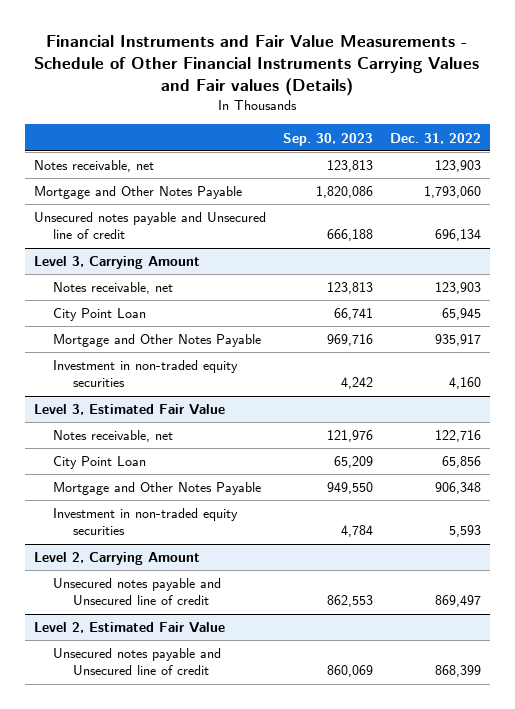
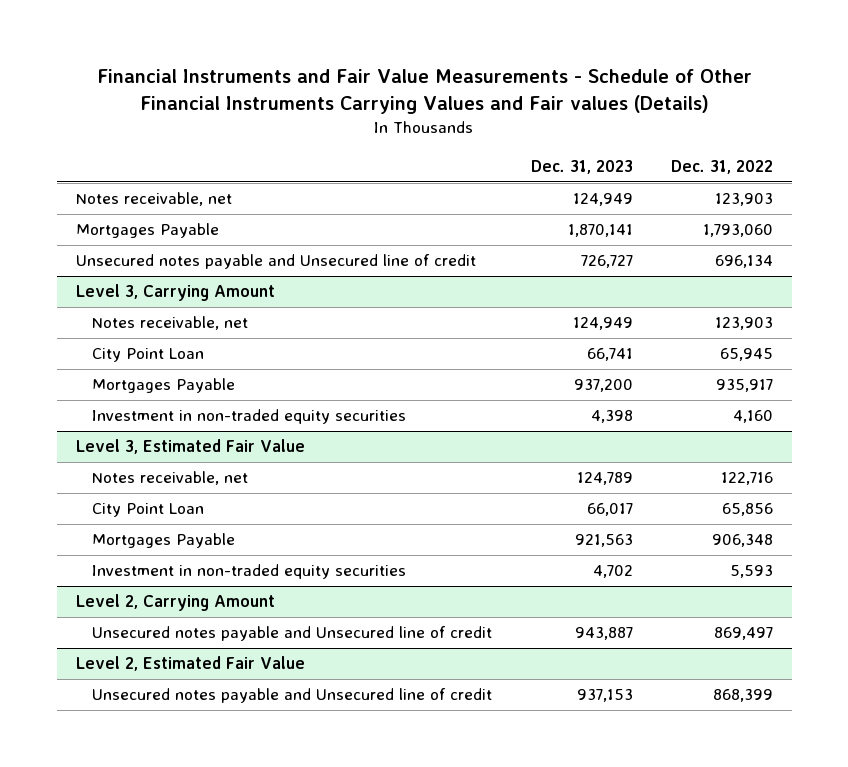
- | Sep. 30, 2023 | Dec. 31, 2022
+ | Dec. 31, 2023 | Dec. 31, 2022
- Mortgage and Other Notes Payable | 1,820,086 | 1,793,060
+ Mortgages Payable | 1,870,141 | 1,793,060
@ Level 3, Carrying Amount
- Mortgage and Other Notes Payable | 969,716 | 935,917
+ Mortgages Payable | 937,200 | 935,917
@ Level 3, Estimated Fair Value
- Mortgage and Other Notes Payable | 949,550 | 906,348
+ Mortgages Payable | 921,563 | 906,348

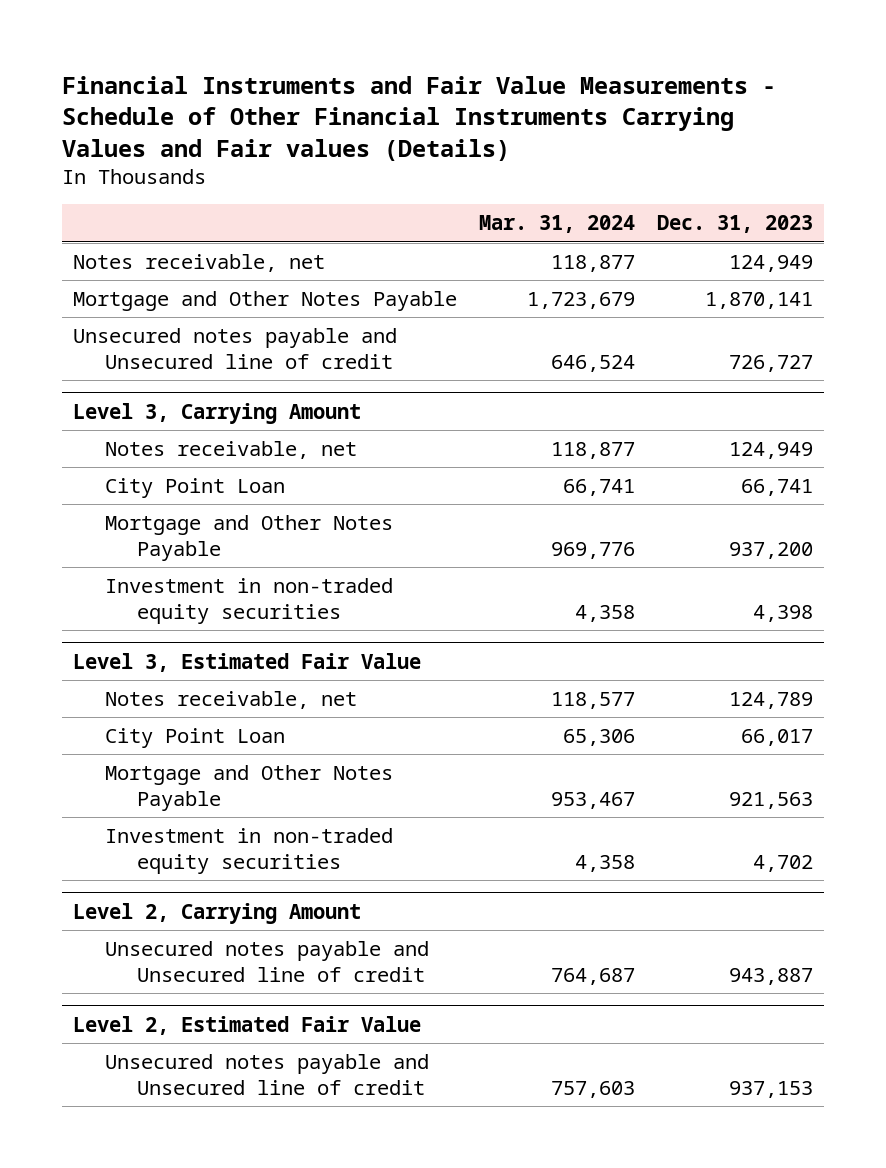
- | Dec. 31, 2023 | Dec. 31, 2022
+ | Mar. 31, 2024 | Dec. 31, 2023
- Mortgages Payable | 1,870,141 | 1,793,060
+ Mortgage and Other Notes Payable | 1,723,679 | 1,870,141
@ Level 3, Carrying Amount
- Mortgages Payable | 937,200 | 935,917
+ Mortgage and Other Notes Payable | 969,776 | 937,200
@ Level 3, Estimated Fair Value
- Mortgages Payable | 921,563 | 906,348
+ Mortgage and Other Notes Payable | 953,467 | 921,563

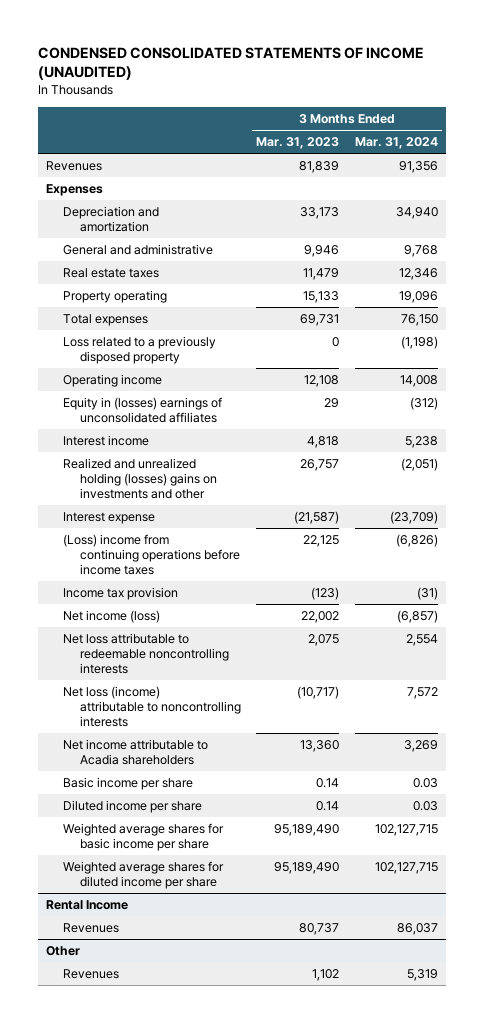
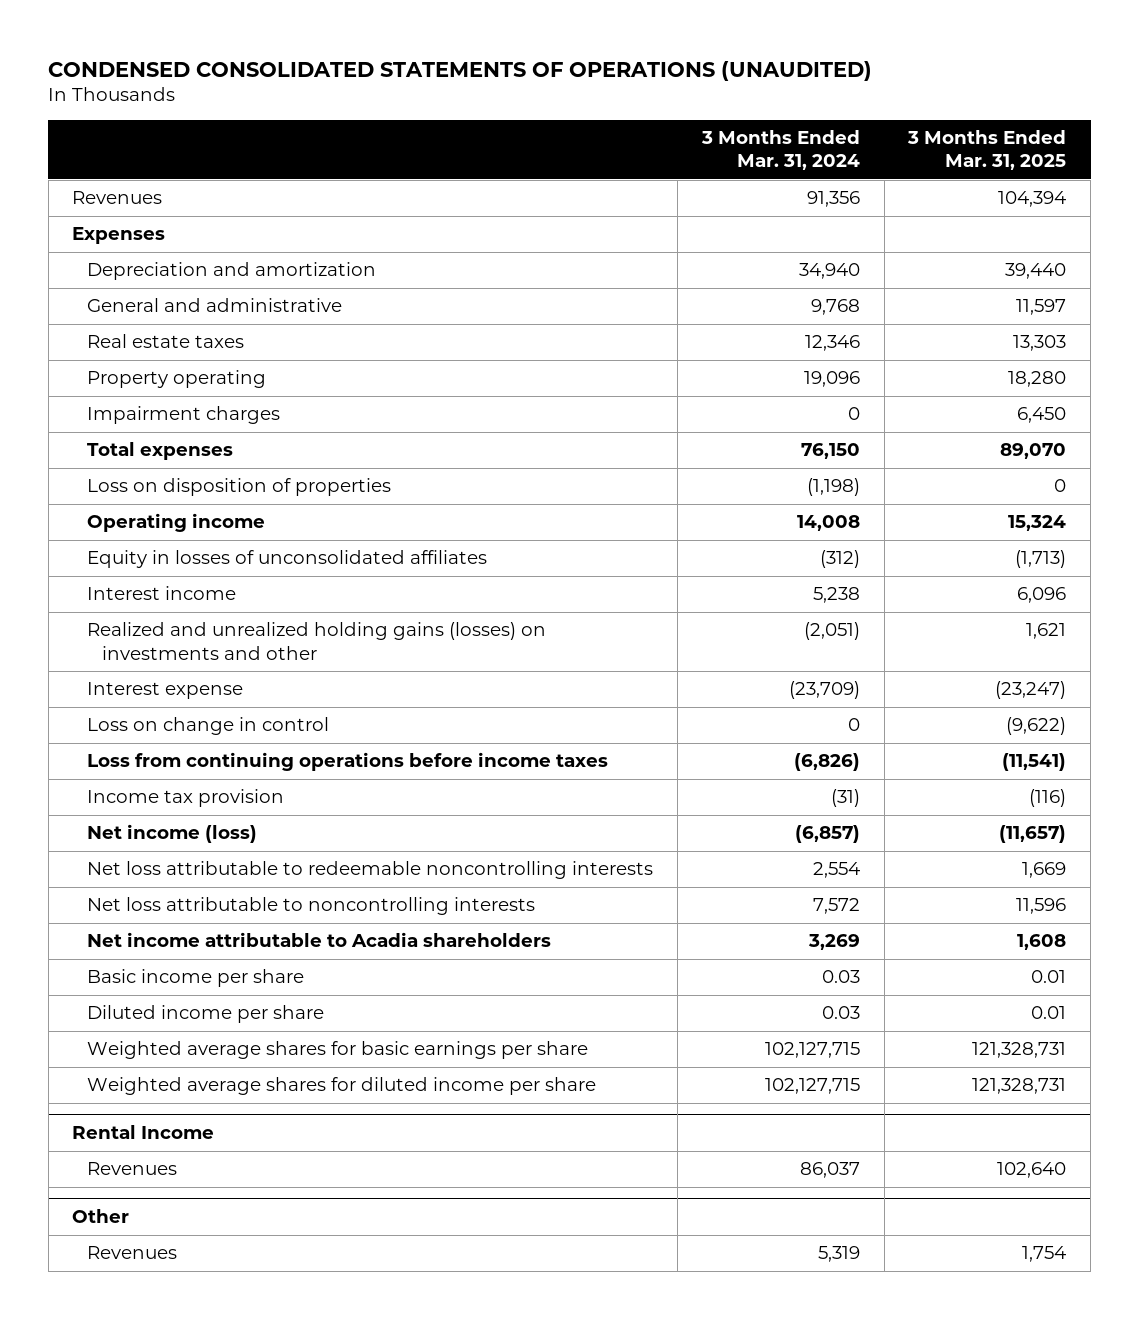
- CONDENSED CONSOLIDATED STATEMENTS OF INCOME (UNAUDITED)
+ CONDENSED CONSOLIDATED STATEMENTS OF OPERATIONS (UNAUDITED)
- | 3 Months Ended Mar. 31, 2023 | 3 Months Ended Mar. 31, 2024
+ | 3 Months Ended Mar. 31, 2024 | 3 Months Ended Mar. 31, 2025
+ Impairment charges | 0 | 6,450
- Loss related to a previously disposed property | 0 | (1,198)
+ Loss on disposition of properties | (1,198) | 0
- Equity in (losses) earnings of unconsolidated affiliates | 29 | (312)
+ Equity in losses of unconsolidated affiliates | (312) | (1,713)
- Realized and unrealized holding (losses) gains on investments and other | 26,757 | (2,051)
+ Realized and unrealized holding gains (losses) on investments and other | (2,051) | 1,621
- (Loss) income from continuing operations before income taxes | 22,125 | (6,826)
+ Loss on change in control | 0 | (9,622)
+ Loss from continuing operations before income taxes | (6,826) | (11,541)
- Net loss (income) attributable to noncontrolling interests | (10,717) | 7,572
+ Net loss attributable to noncontrolling interests | 7,572 | 11,596
- Weighted average shares for basic income per share | 95,189,490 | 102,127,715
+ Weighted average shares for basic earnings per share | 102,127,715 | 121,328,731

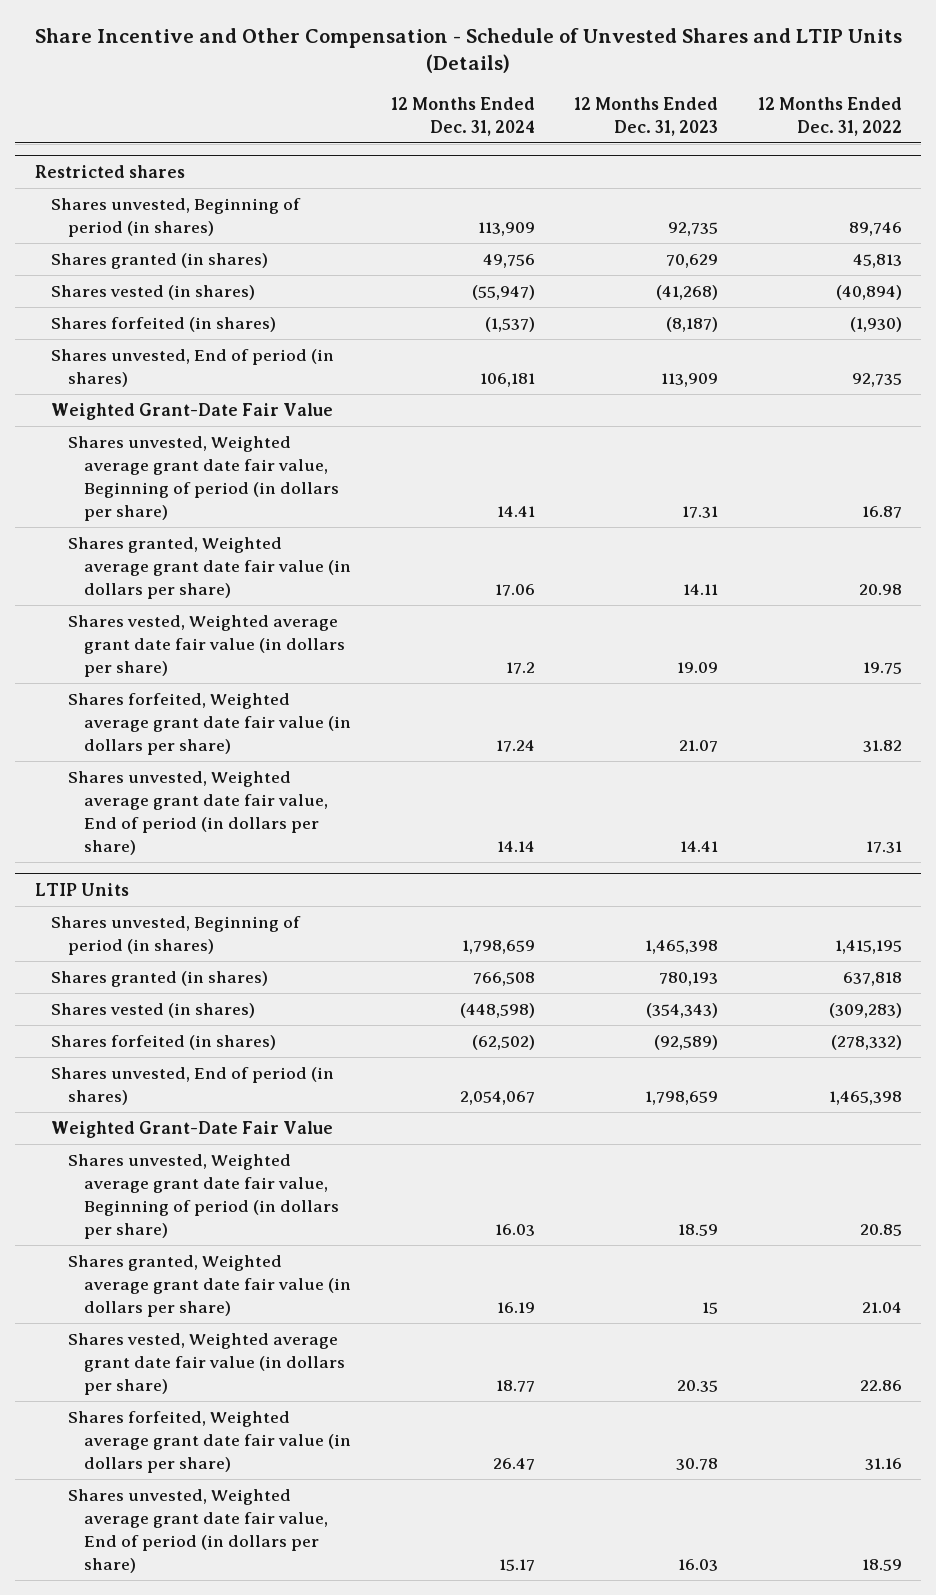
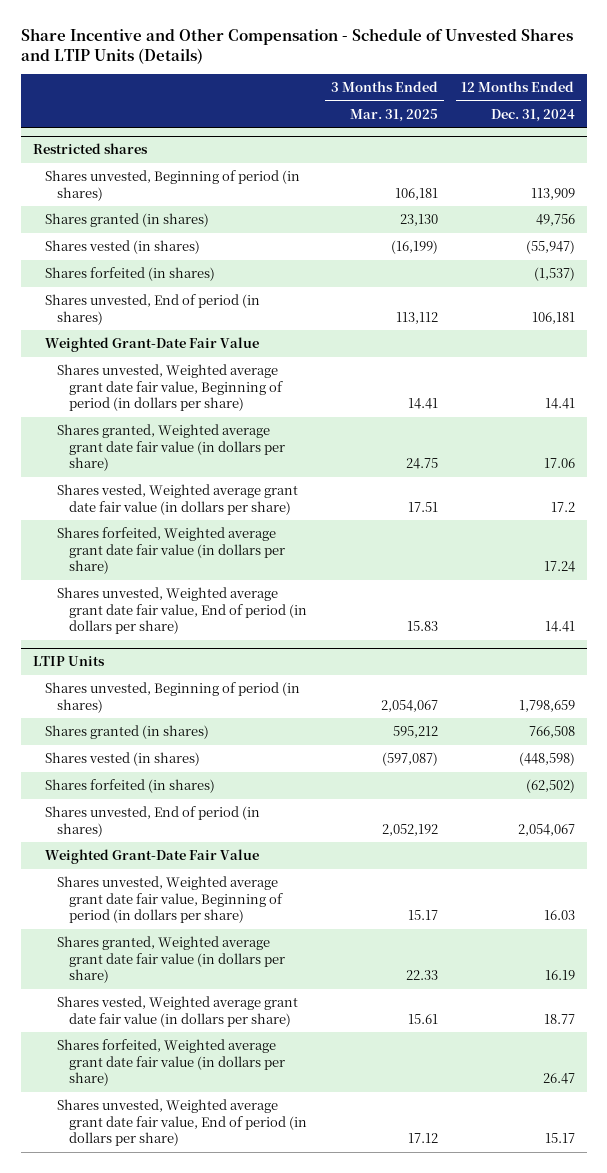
- | 12 Months Ended Dec. 31, 2024 | 12 Months Ended Dec. 31, 2023 | 12 Months Ended Dec. 31, 2022
+ | 3 Months Ended Mar. 31, 2025 | 12 Months Ended Dec. 31, 2024
@ Restricted shares
- Shares unvested, Weighted average grant date fair value, End of period (in dollars per share) | 14.14 | 14.41 | 17.31
+ Shares unvested, Weighted average grant date fair value, End of period (in dollars per share) | 15.83 | 14.41

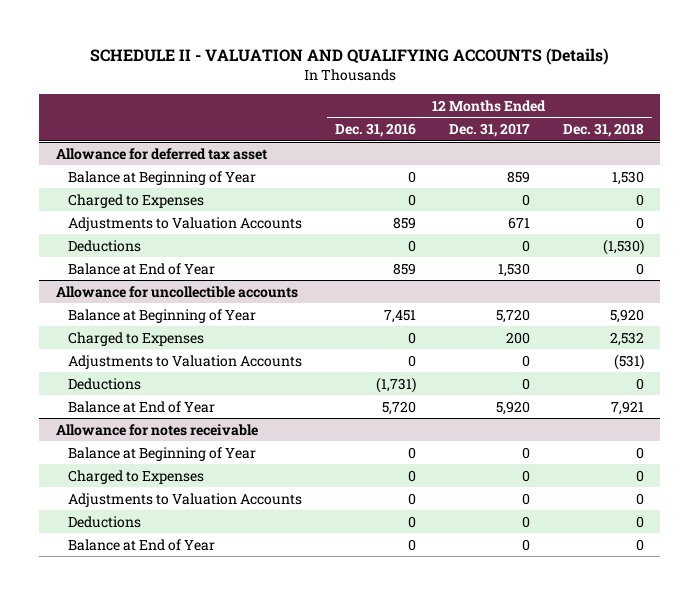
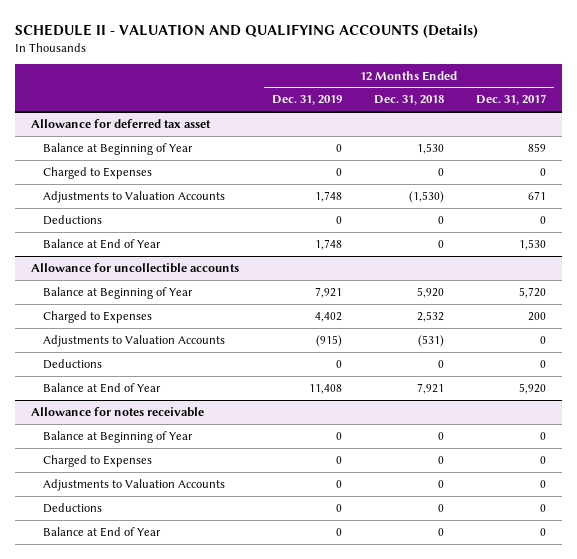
- | 12 Months Ended Dec. 31, 2016 | 12 Months Ended Dec. 31, 2017 | 12 Months Ended Dec. 31, 2018
+ | 12 Months Ended Dec. 31, 2019 | 12 Months Ended Dec. 31, 2018 | 12 Months Ended Dec. 31, 2017
@ Allowance for deferred tax asset
- Adjustments to Valuation Accounts | 859 | 671 | 0
- Deductions | 0 | 0 | (1,530)
+ Adjustments to Valuation Accounts | 1,748 | (1,530) | 671
+ Deductions | 0 | 0 | 0

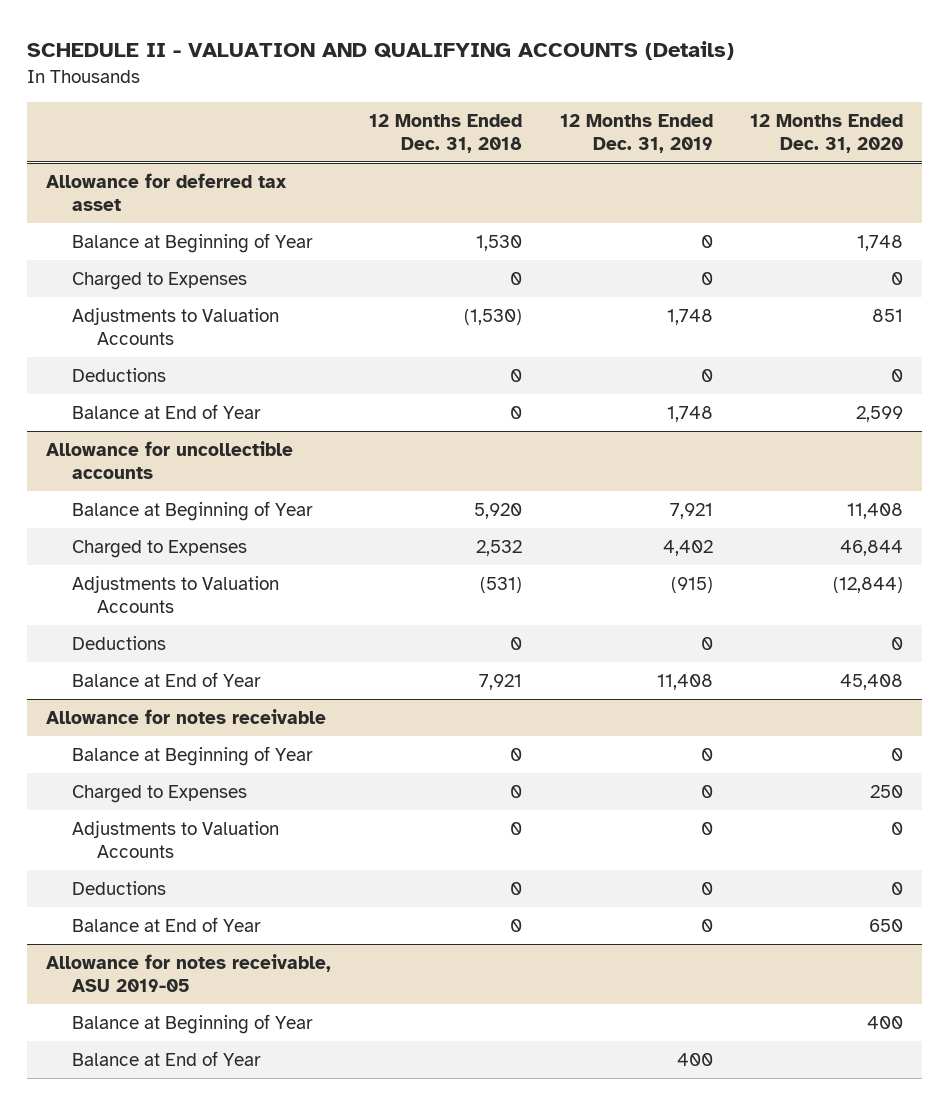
- | 12 Months Ended Dec. 31, 2019 | 12 Months Ended Dec. 31, 2018 | 12 Months Ended Dec. 31, 2017
+ | 12 Months Ended Dec. 31, 2018 | 12 Months Ended Dec. 31, 2019 | 12 Months Ended Dec. 31, 2020
+ Allowance for notes receivable, ASU 2019-05
+ Balance at Beginning of Year | | | 400
+ Balance at End of Year | | 400 |

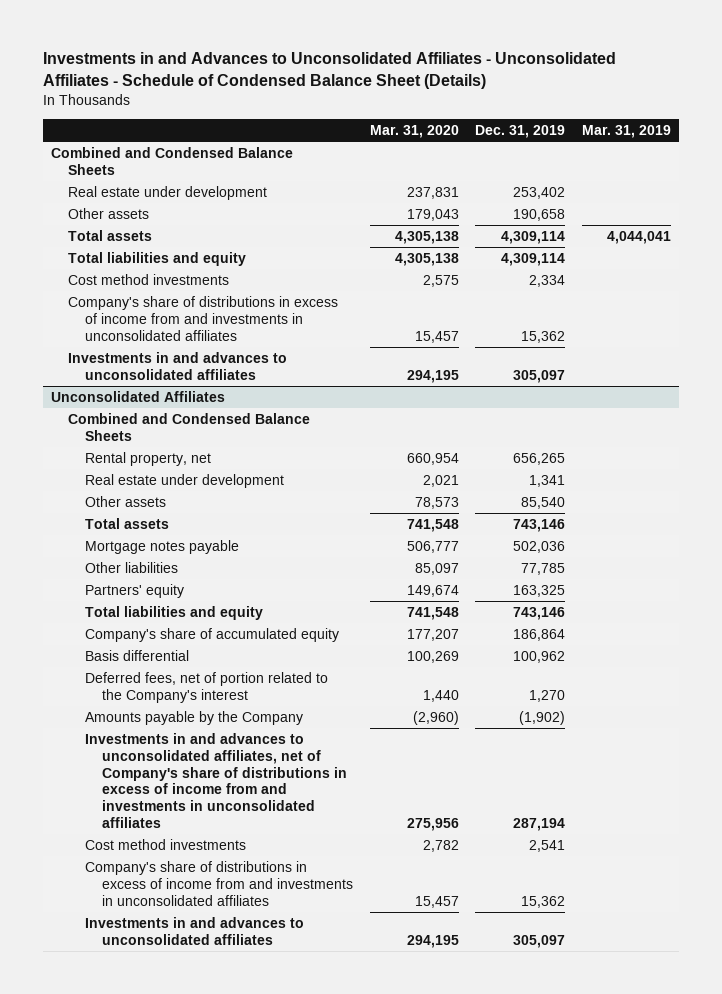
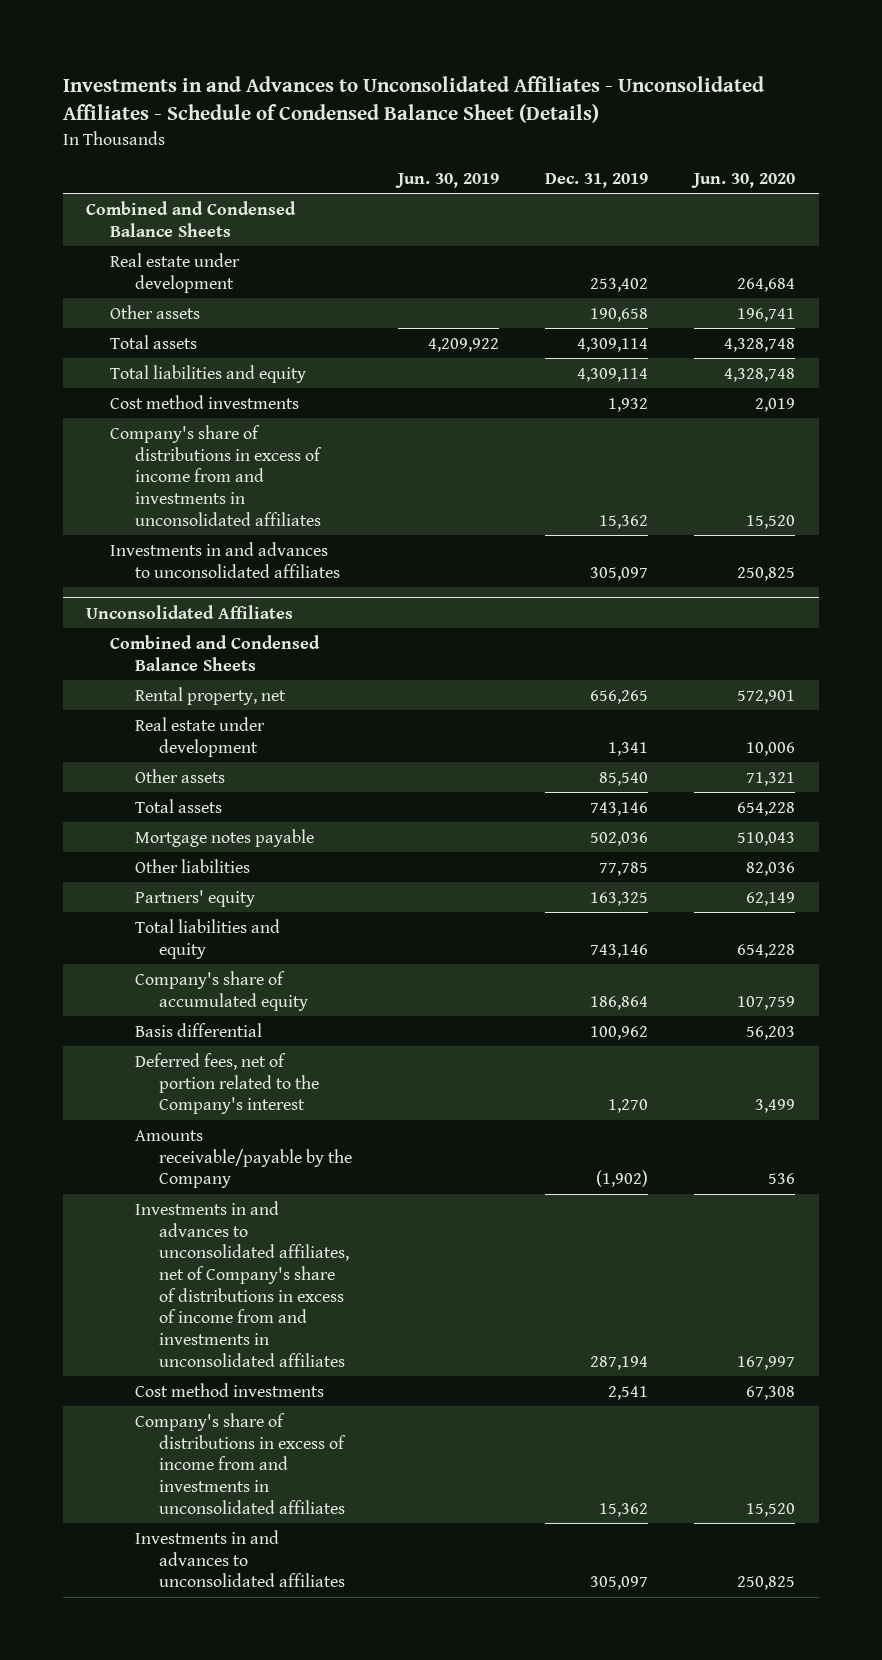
- | Mar. 31, 2020 | Dec. 31, 2019 | Mar. 31, 2019
+ | Jun. 30, 2019 | Dec. 31, 2019 | Jun. 30, 2020
- Cost method investments | 2,575 | 2,334 |
+ Cost method investments | | 1,932 | 2,019
@ Unconsolidated Affiliates
- Amounts payable by the Company | (2,960) | (1,902) |
+ Amounts receivable/payable by the Company | | (1,902) | 536

